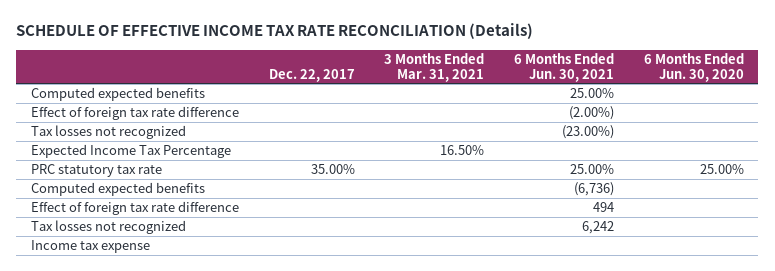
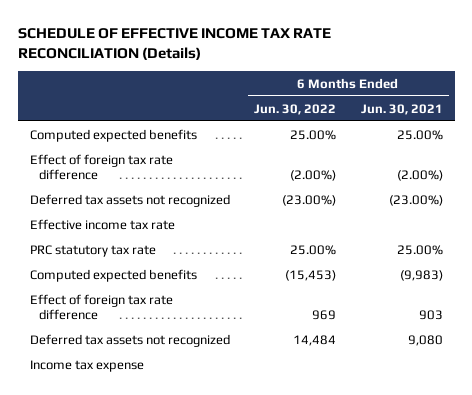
- | Dec. 22, 2017 | 3 Months Ended Mar. 31, 2021 | 6 Months Ended Jun. 30, 2021 | 6 Months Ended Jun. 30, 2020
+ | 6 Months Ended Jun. 30, 2022 | 6 Months Ended Jun. 30, 2021
- Tax losses not recognized | | | (23.00%) |
- Expected Income Tax Percentage | | 16.50% | |
+ Deferred tax assets not recognized | (23.00%) | (23.00%)
+ Effective income tax rate
- Computed expected benefits | | | (6,736) |
- Effect of foreign tax rate difference | | | 494 |
- Tax losses not recognized | | | 6,242 |
+ Computed expected benefits | (15,453) | (9,983)
+ Effect of foreign tax rate difference | 969 | 903
+ Deferred tax assets not recognized | 14,484 | 9,080

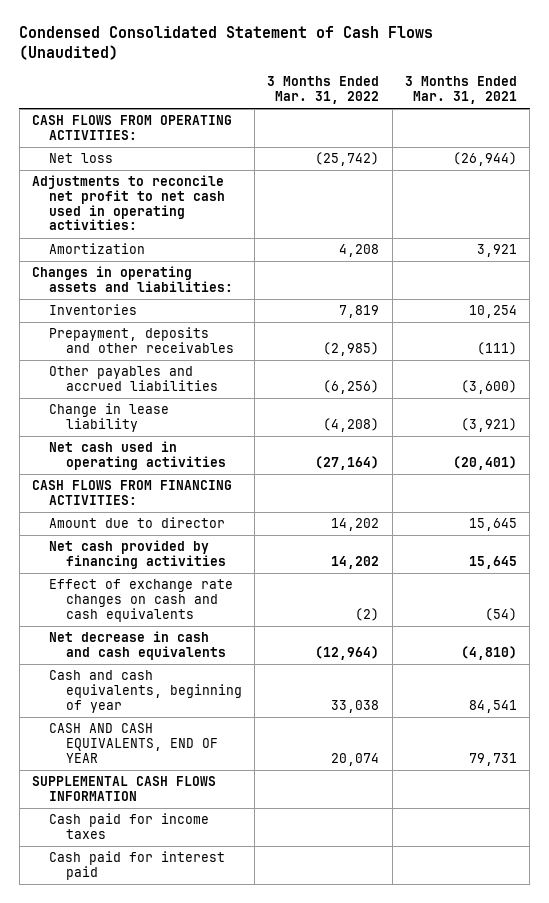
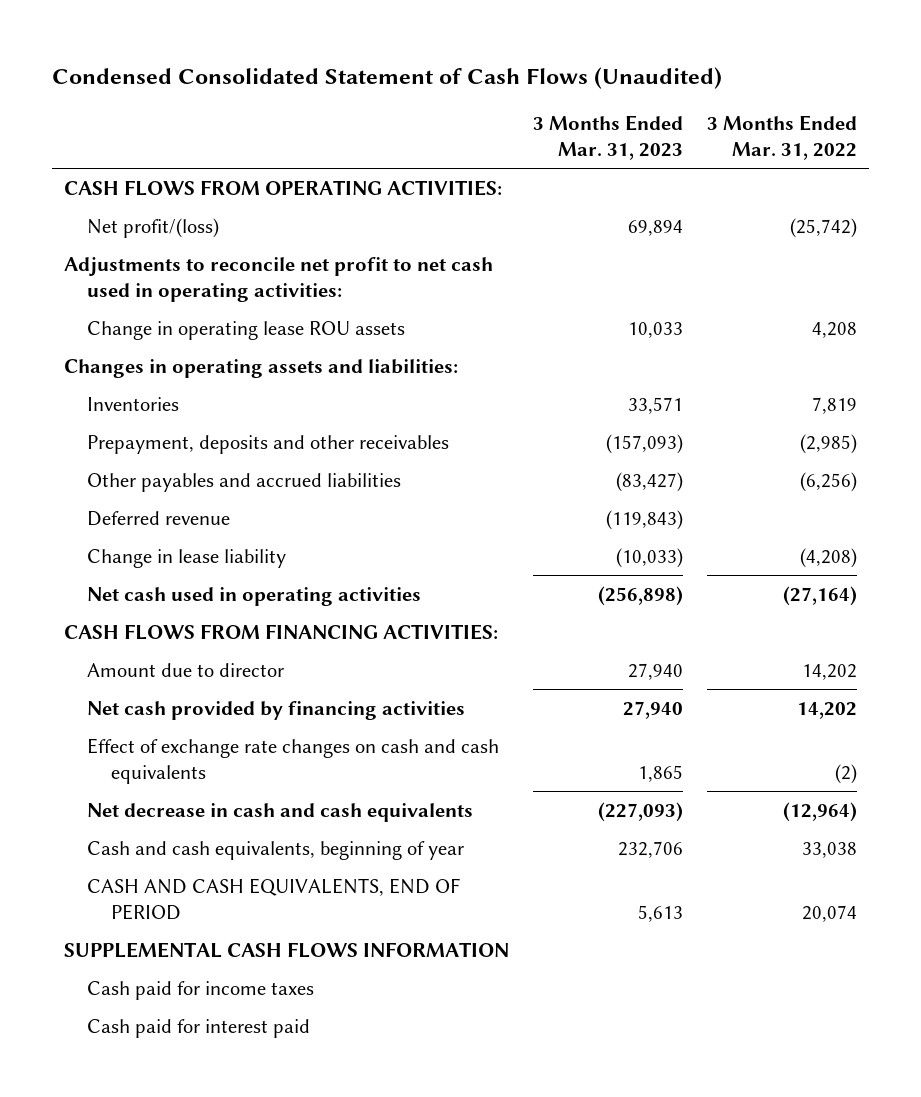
- | 3 Months Ended Mar. 31, 2022 | 3 Months Ended Mar. 31, 2021
+ | 3 Months Ended Mar. 31, 2023 | 3 Months Ended Mar. 31, 2022
- Net loss | (25,742) | (26,944)
+ Net profit/(loss) | 69,894 | (25,742)
- Amortization | 4,208 | 3,921
+ Change in operating lease ROU assets | 10,033 | 4,208
+ Deferred revenue | (119,843) |
- CASH AND CASH EQUIVALENTS, END OF YEAR | 20,074 | 79,731
+ CASH AND CASH EQUIVALENTS, END OF PERIOD | 5,613 | 20,074

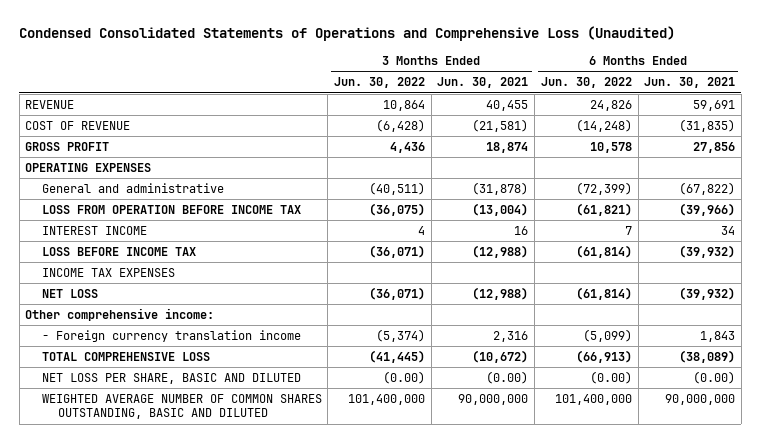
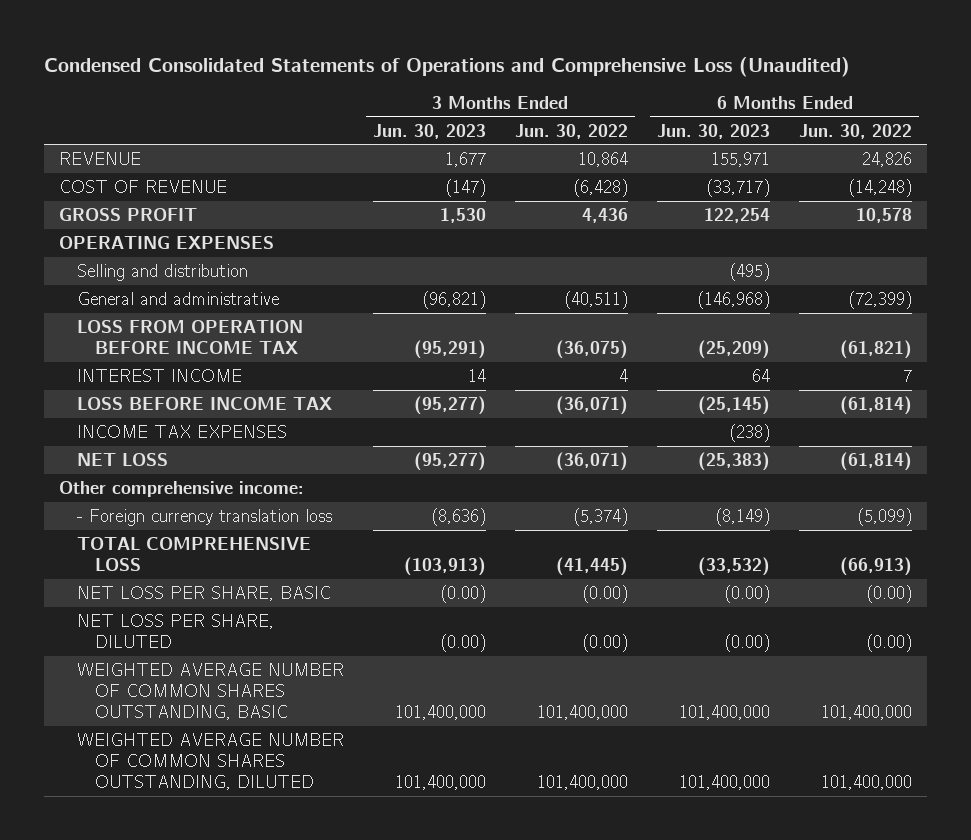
- | 3 Months Ended Jun. 30, 2022 | 3 Months Ended Jun. 30, 2021 | 6 Months Ended Jun. 30, 2022 | 6 Months Ended Jun. 30, 2021
+ | 3 Months Ended Jun. 30, 2023 | 3 Months Ended Jun. 30, 2022 | 6 Months Ended Jun. 30, 2023 | 6 Months Ended Jun. 30, 2022
+ Selling and distribution | | | (495) |
- - Foreign currency translation income | (5,374) | 2,316 | (5,099) | 1,843
+ - Foreign currency translation loss | (8,636) | (5,374) | (8,149) | (5,099)
- NET LOSS PER SHARE, BASIC AND DILUTED | (0.00) | (0.00) | (0.00) | (0.00)
- WEIGHTED AVERAGE NUMBER OF COMMON SHARES OUTSTANDING, BASIC AND DILUTED | 101,400,000 | 90,000,000 | 101,400,000 | 90,000,000
+ NET LOSS PER SHARE, BASIC | (0.00) | (0.00) | (0.00) | (0.00)
+ NET LOSS PER SHARE, DILUTED | (0.00) | (0.00) | (0.00) | (0.00)
+ WEIGHTED AVERAGE NUMBER OF COMMON SHARES OUTSTANDING, BASIC | 101,400,000 | 101,400,000 | 101,400,000 | 101,400,000
+ WEIGHTED AVERAGE NUMBER OF COMMON SHARES OUTSTANDING, DILUTED | 101,400,000 | 101,400,000 | 101,400,000 | 101,400,000

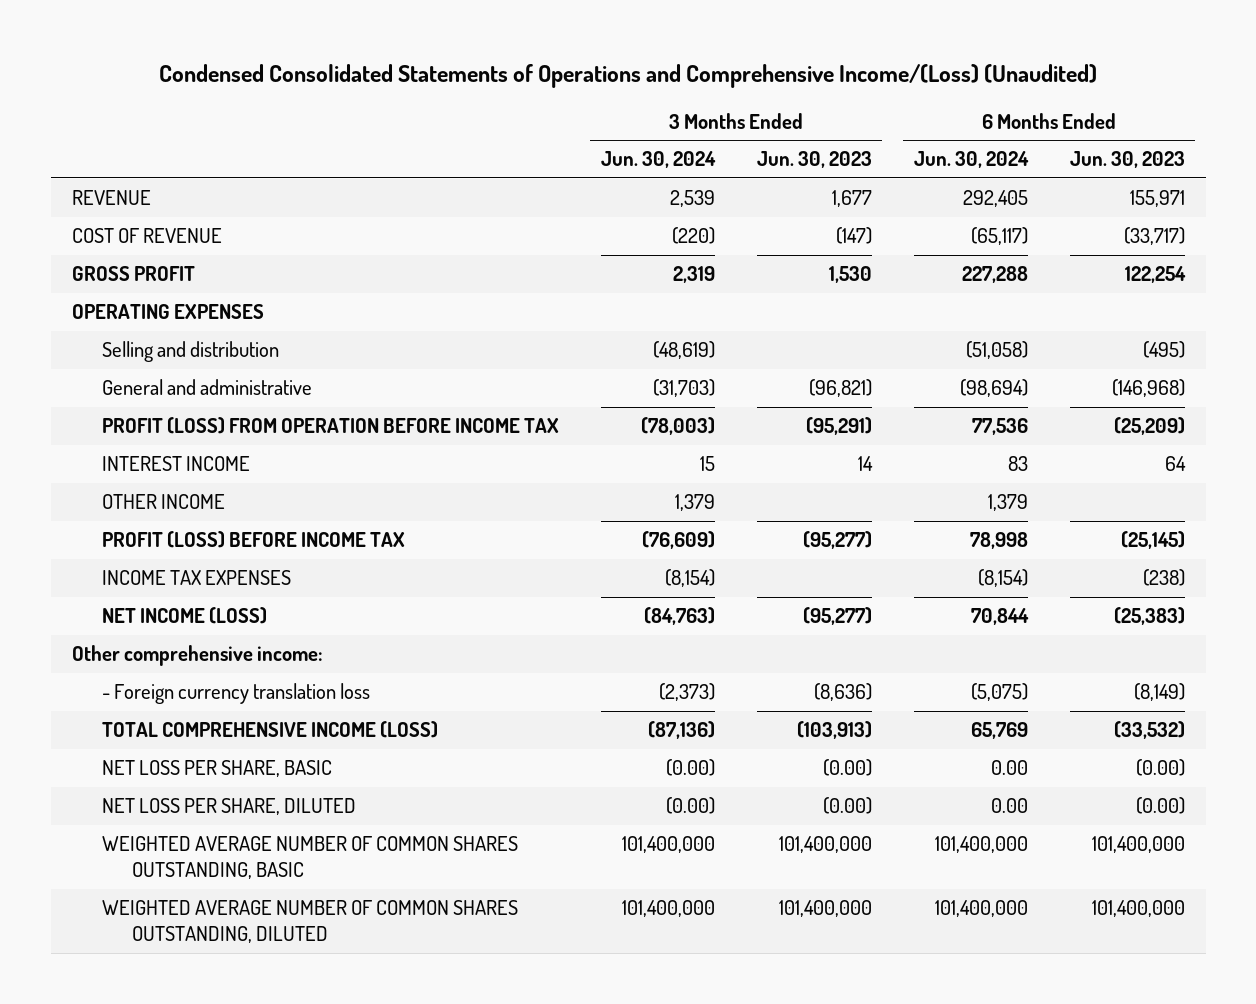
- Condensed Consolidated Statements of Operations and Comprehensive Loss (Unaudited)
+ Condensed Consolidated Statements of Operations and Comprehensive Income/(Loss) (Unaudited)
- | 3 Months Ended Jun. 30, 2023 | 3 Months Ended Jun. 30, 2022 | 6 Months Ended Jun. 30, 2023 | 6 Months Ended Jun. 30, 2022
+ | 3 Months Ended Jun. 30, 2024 | 3 Months Ended Jun. 30, 2023 | 6 Months Ended Jun. 30, 2024 | 6 Months Ended Jun. 30, 2023
- LOSS FROM OPERATION BEFORE INCOME TAX | (95,291) | (36,075) | (25,209) | (61,821)
+ PROFIT (LOSS) FROM OPERATION BEFORE INCOME TAX | (78,003) | (95,291) | 77,536 | (25,209)
- LOSS BEFORE INCOME TAX | (95,277) | (36,071) | (25,145) | (61,814)
+ OTHER INCOME | 1,379 | | 1,379 |
+ PROFIT (LOSS) BEFORE INCOME TAX | (76,609) | (95,277) | 78,998 | (25,145)
- NET LOSS | (95,277) | (36,071) | (25,383) | (61,814)
+ NET INCOME (LOSS) | (84,763) | (95,277) | 70,844 | (25,383)
- TOTAL COMPREHENSIVE LOSS | (103,913) | (41,445) | (33,532) | (66,913)
+ TOTAL COMPREHENSIVE INCOME (LOSS) | (87,136) | (103,913) | 65,769 | (33,532)

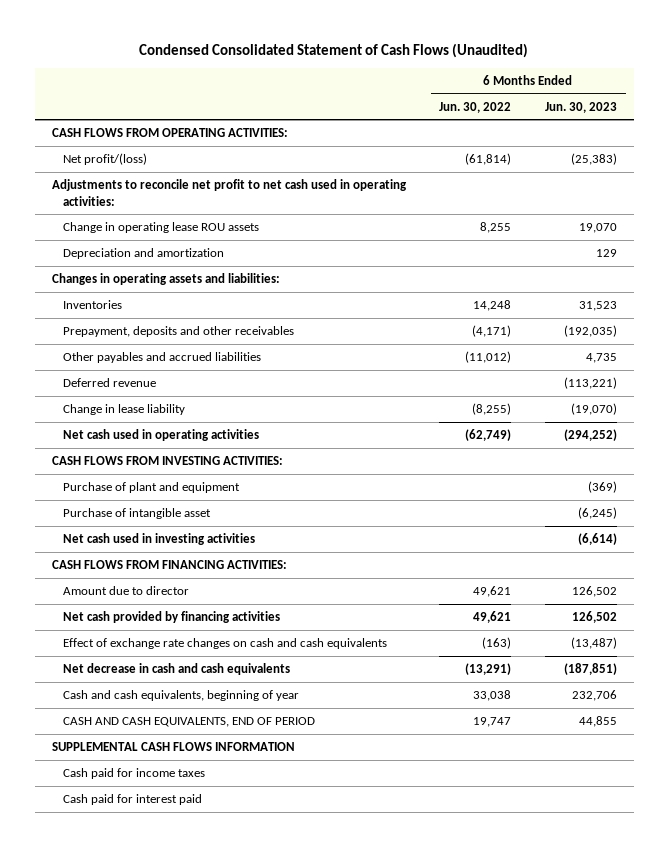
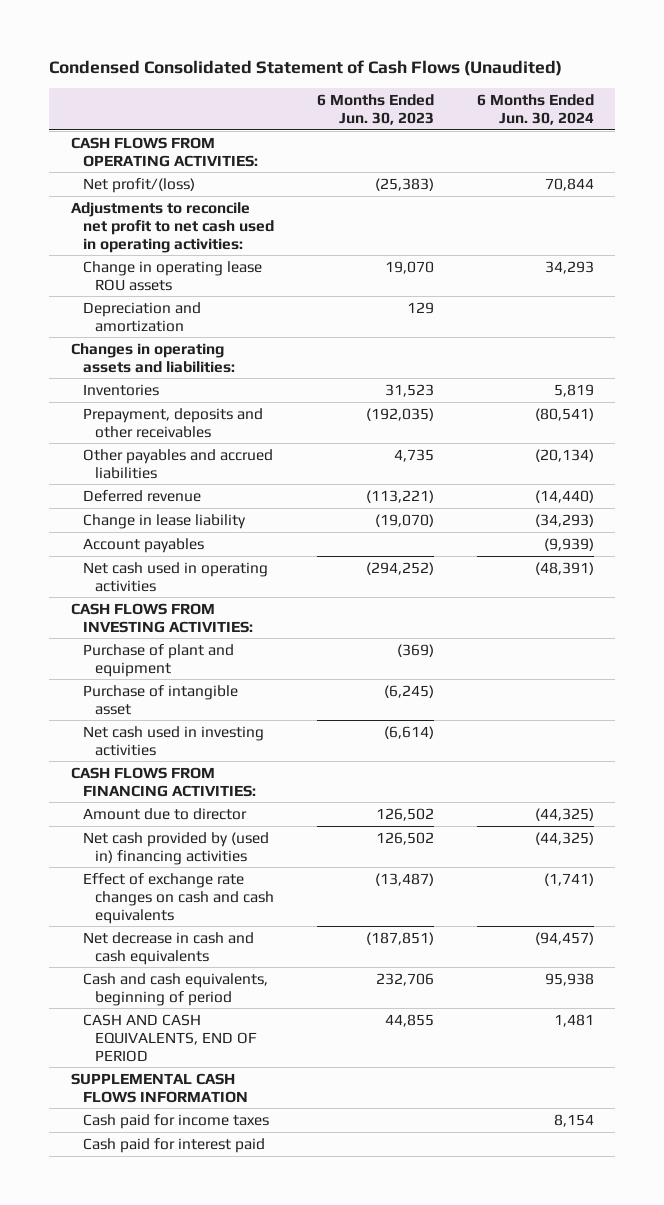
- | 6 Months Ended Jun. 30, 2022 | 6 Months Ended Jun. 30, 2023
+ | 6 Months Ended Jun. 30, 2023 | 6 Months Ended Jun. 30, 2024
+ Account payables | | (9,939)
- Net cash provided by financing activities | 49,621 | 126,502
+ Net cash provided by (used in) financing activities | 126,502 | (44,325)
- Cash and cash equivalents, beginning of year | 33,038 | 232,706
+ Cash and cash equivalents, beginning of period | 232,706 | 95,938

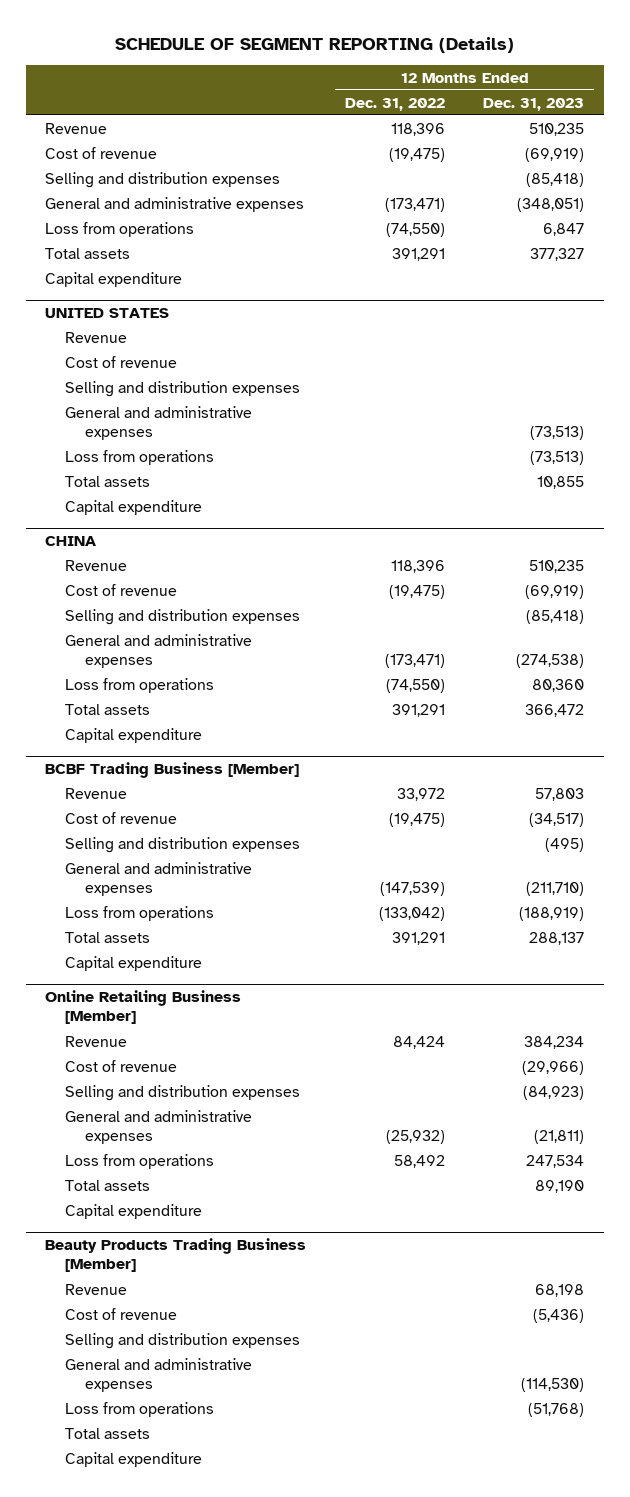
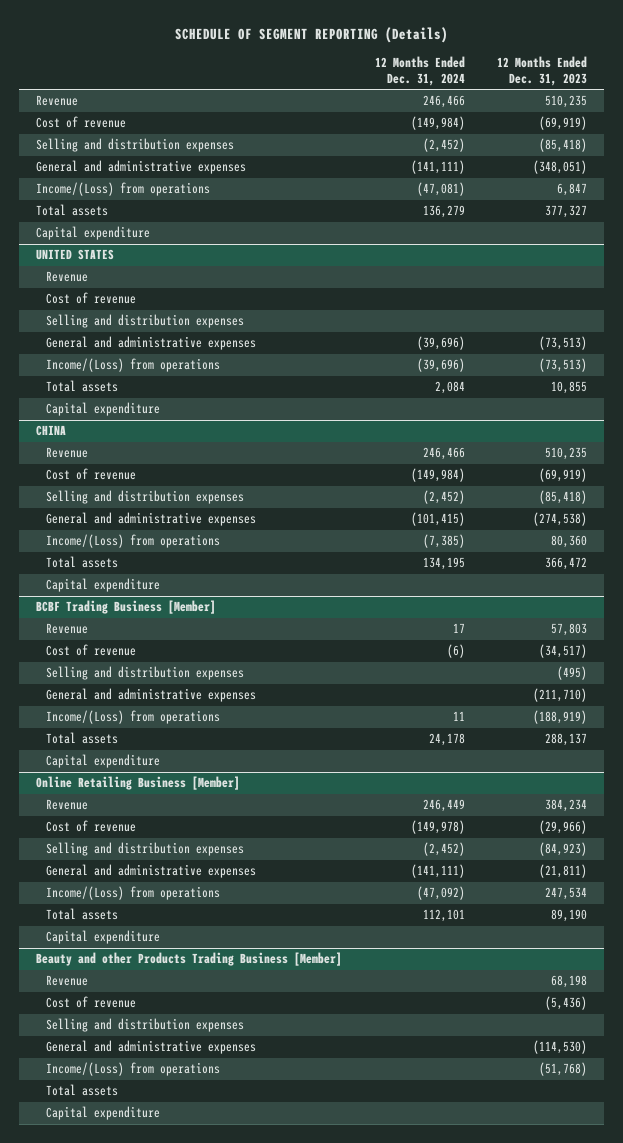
- | 12 Months Ended Dec. 31, 2022 | 12 Months Ended Dec. 31, 2023
+ | 12 Months Ended Dec. 31, 2024 | 12 Months Ended Dec. 31, 2023
- Loss from operations | (74,550) | 6,847
+ Income/(Loss) from operations | (47,081) | 6,847
@ UNITED STATES
- Loss from operations | | (73,513)
+ Income/(Loss) from operations | (39,696) | (73,513)
@ CHINA
- Loss from operations | (74,550) | 80,360
+ Income/(Loss) from operations | (7,385) | 80,360
@ BCBF Trading Business [Member]
- Loss from operations | (133,042) | (188,919)
+ Income/(Loss) from operations | 11 | (188,919)
@ Online Retailing Business [Member]
- Loss from operations | 58,492 | 247,534
+ Income/(Loss) from operations | (47,092) | 247,534
- Beauty Products Trading Business [Member]
+ Beauty and other Products Trading Business [Member]
- Loss from operations | | (51,768)
+ Income/(Loss) from operations | | (51,768)

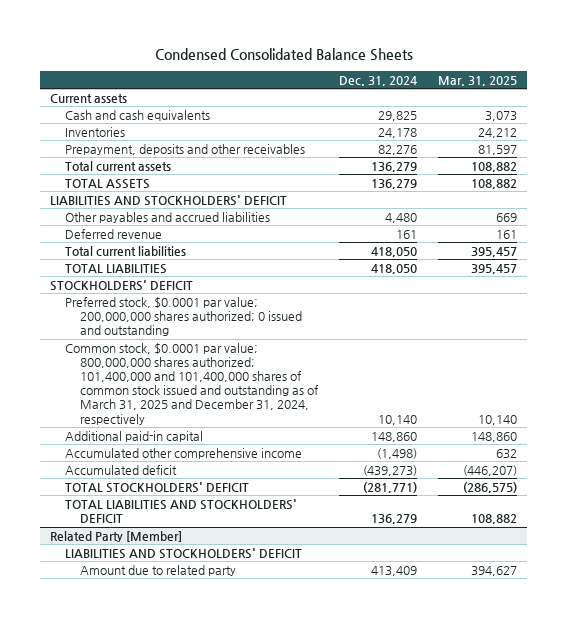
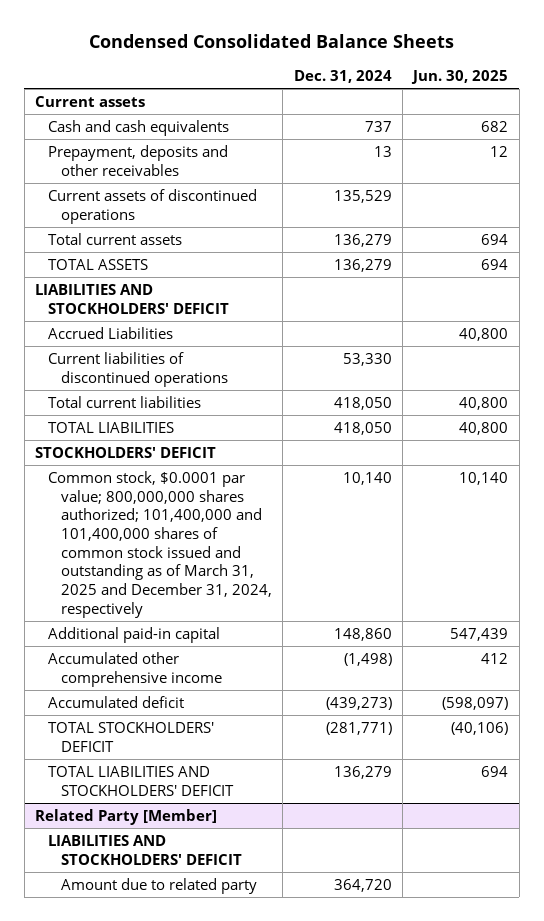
- | Dec. 31, 2024 | Mar. 31, 2025
+ | Dec. 31, 2024 | Jun. 30, 2025
- Cash and cash equivalents | 29,825 | 3,073
- Inventories | 24,178 | 24,212
- Prepayment, deposits and other receivables | 82,276 | 81,597
+ Cash and cash equivalents | 737 | 682
+ Prepayment, deposits and other receivables | 13 | 12
+ Current assets of discontinued operations | 135,529 |
- Other payables and accrued liabilities | 4,480 | 669
- Deferred revenue | 161 | 161
+ Accrued Liabilities | | 40,800
+ Current liabilities of discontinued operations | 53,330 |
- Preferred stock, $0.0001 par value; 200,000,000 shares authorized; 0 issued and outstanding
@ Related Party [Member]
- Amount due to related party | 413,409 | 394,627
+ Amount due to related party | 364,720 |

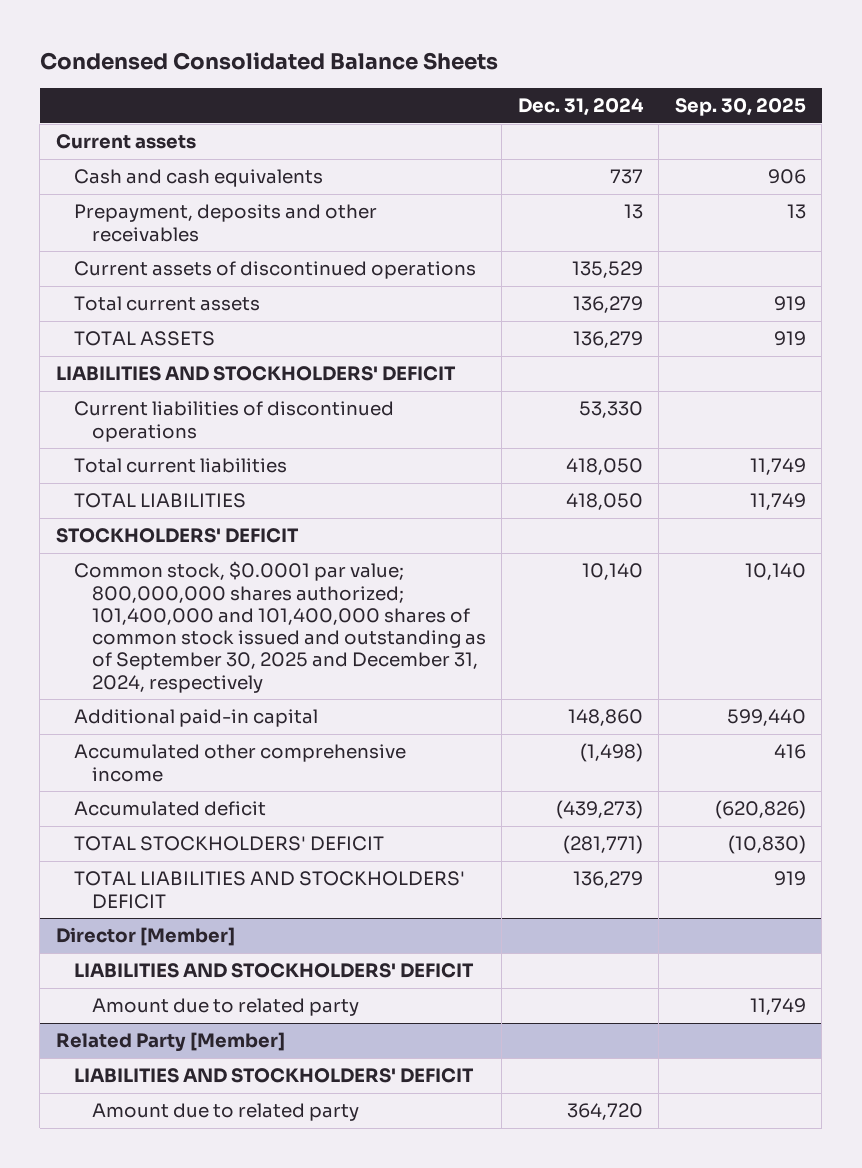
- | Dec. 31, 2024 | Jun. 30, 2025
+ | Dec. 31, 2024 | Sep. 30, 2025
- Accrued Liabilities | | 40,800
- Common stock, $0.0001 par value; 800,000,000 shares authorized; 101,400,000 and 101,400,000 shares of common stock issued and outstanding as of March 31, 2025 and December 31, 2024, respectively | 10,140 | 10,140
+ Common stock, $0.0001 par value; 800,000,000 shares authorized; 101,400,000 and 101,400,000 shares of common stock issued and outstanding as of September 30, 2025 and December 31, 2024, respectively | 10,140 | 10,140
+ Director [Member]
+ LIABILITIES AND STOCKHOLDERS' DEFICIT
+ Amount due to related party | | 11,749

